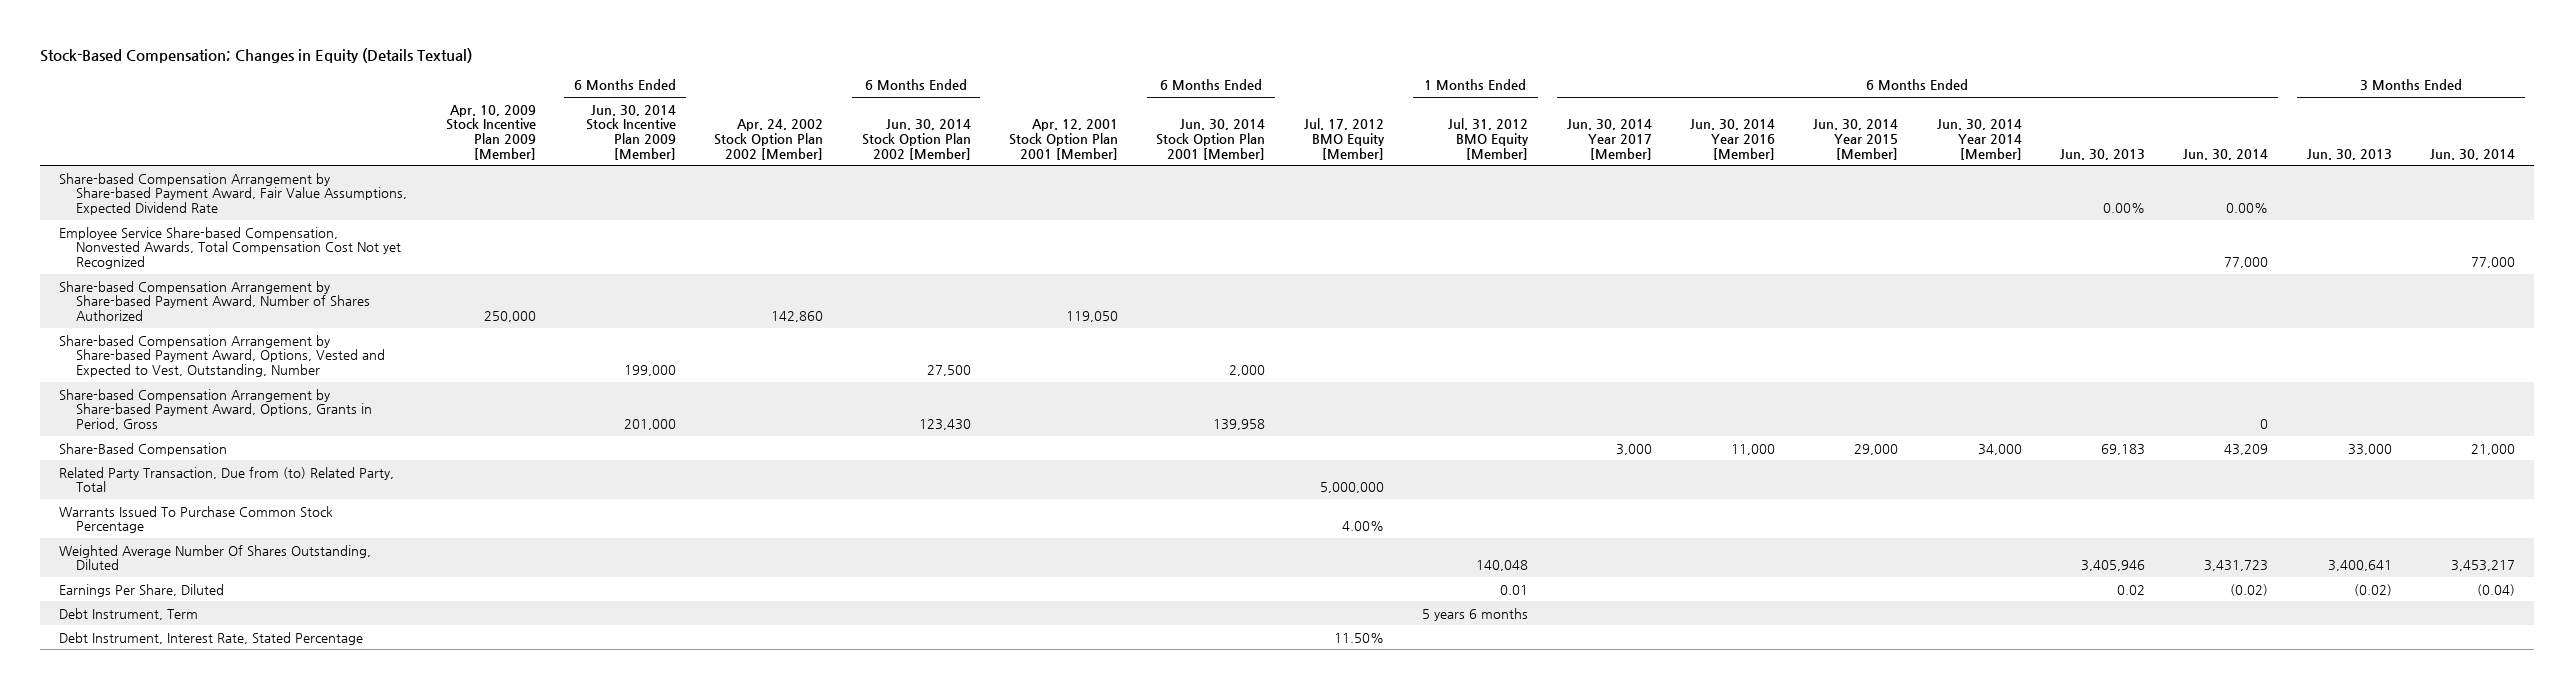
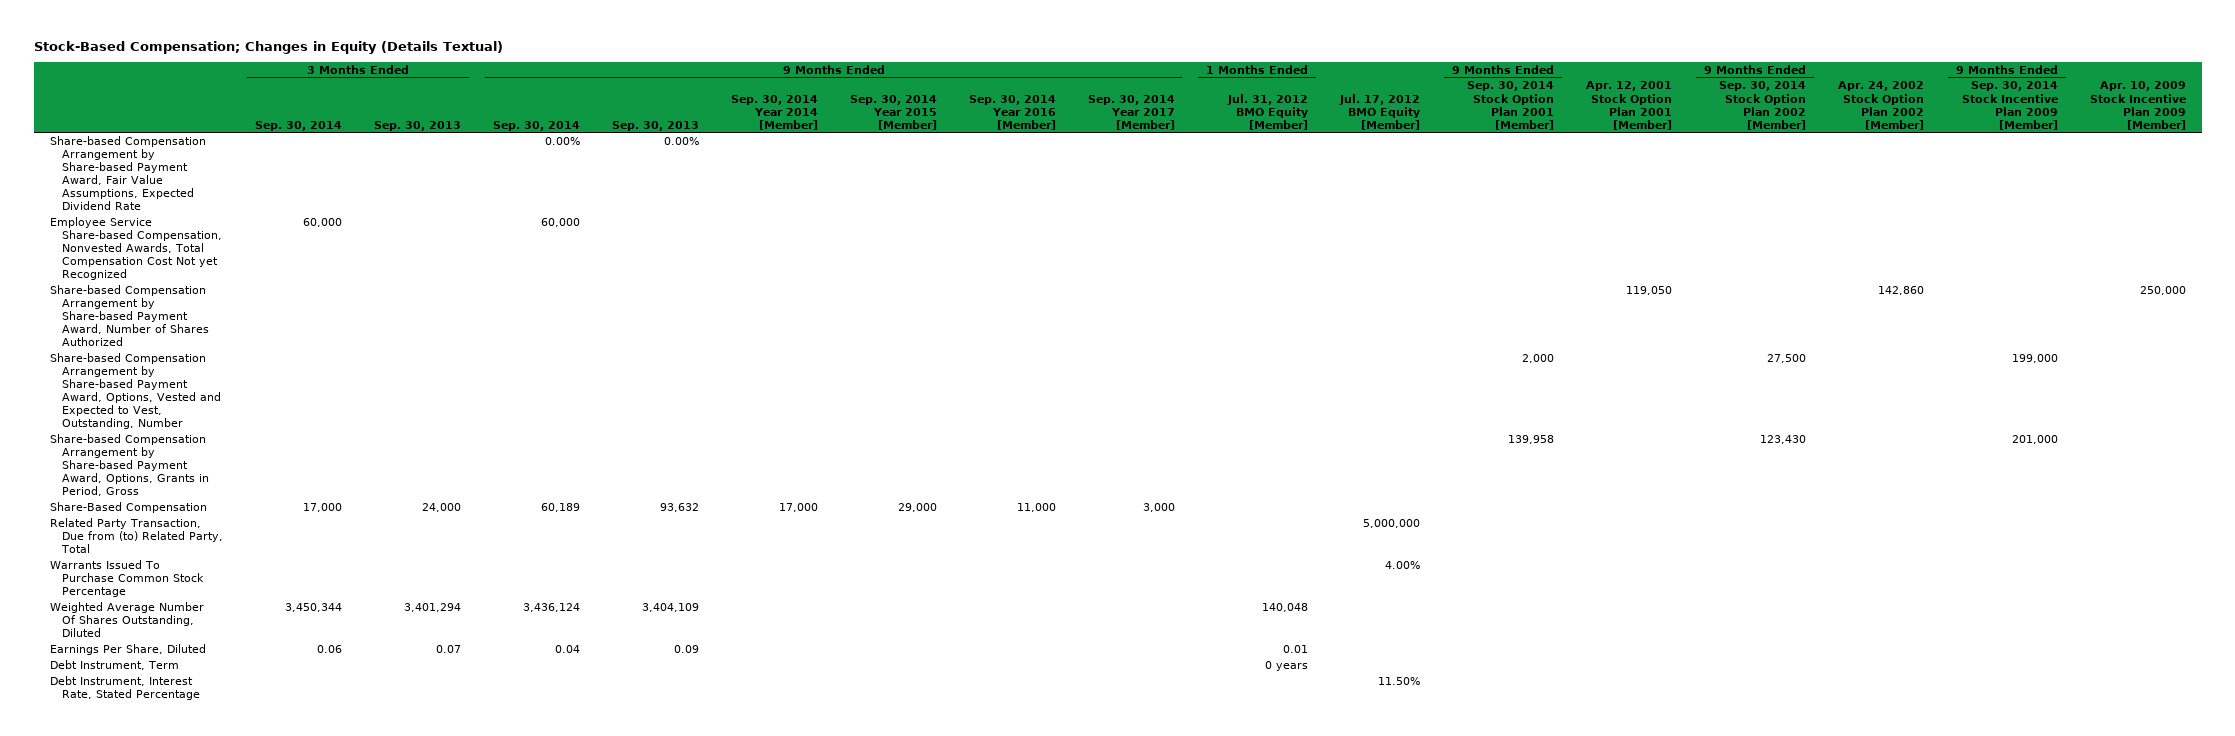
- | Apr. 10, 2009 Stock Incentive Plan 2009 [Member] | 6 Months Ended Jun. 30, 2014 Stock Incentive Plan 2009 [Member] | Apr. 24, 2002 Stock Option Plan 2002 [Member] | 6 Months Ended Jun. 30, 2014 Stock Option Plan 2002 [Member] | Apr. 12, 2001 Stock Option Plan 2001 [Member] | 6 Months Ended Jun. 30, 2014 Stock Option Plan 2001 [Member] | Jul. 17, 2012 BMO Equity [Member] | 1 Months Ended Jul. 31, 2012 BMO Equity [Member] | 6 Months Ended Jun. 30, 2014 Year 2017 [Member] | 6 Months Ended Jun. 30, 2014 Year 2016 [Member] | 6 Months Ended Jun. 30, 2014 Year 2015 [Member] | 6 Months Ended Jun. 30, 2014 Year 2014 [Member] | 6 Months Ended Jun. 30, 2013 | 6 Months Ended Jun. 30, 2014 | 3 Months Ended Jun. 30, 2013 | 3 Months Ended Jun. 30, 2014
+ | 3 Months Ended Sep. 30, 2014 | 3 Months Ended Sep. 30, 2013 | 9 Months Ended Sep. 30, 2014 | 9 Months Ended Sep. 30, 2013 | 9 Months Ended Sep. 30, 2014 Year 2014 [Member] | 9 Months Ended Sep. 30, 2014 Year 2015 [Member] | 9 Months Ended Sep. 30, 2014 Year 2016 [Member] | 9 Months Ended Sep. 30, 2014 Year 2017 [Member] | 1 Months Ended Jul. 31, 2012 BMO Equity [Member] | Jul. 17, 2012 BMO Equity [Member] | 9 Months Ended Sep. 30, 2014 Stock Option Plan 2001 [Member] | Apr. 12, 2001 Stock Option Plan 2001 [Member] | 9 Months Ended Sep. 30, 2014 Stock Option Plan 2002 [Member] | Apr. 24, 2002 Stock Option Plan 2002 [Member] | 9 Months Ended Sep. 30, 2014 Stock Incentive Plan 2009 [Member] | Apr. 10, 2009 Stock Incentive Plan 2009 [Member]
- Debt Instrument, Term | | | | | | | | 5 years 6 months | | | | | | | |
+ Debt Instrument, Term | | | | | | | | | 0 years | | | | | | |

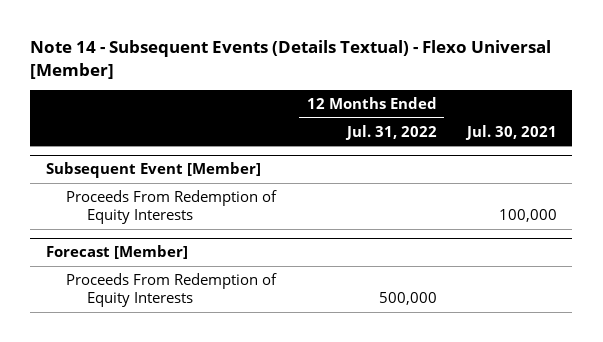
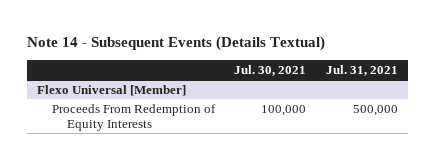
- Note 14 - Subsequent Events (Details Textual) - Flexo Universal [Member]
+ Note 14 - Subsequent Events (Details Textual)
- | 12 Months Ended Jul. 31, 2022 | Jul. 30, 2021
+ | Jul. 30, 2021 | Jul. 31, 2021
- Subsequent Event [Member]
+ Flexo Universal [Member]
- Forecast [Member]
- Proceeds From Redemption of Equity Interests | 500,000 |

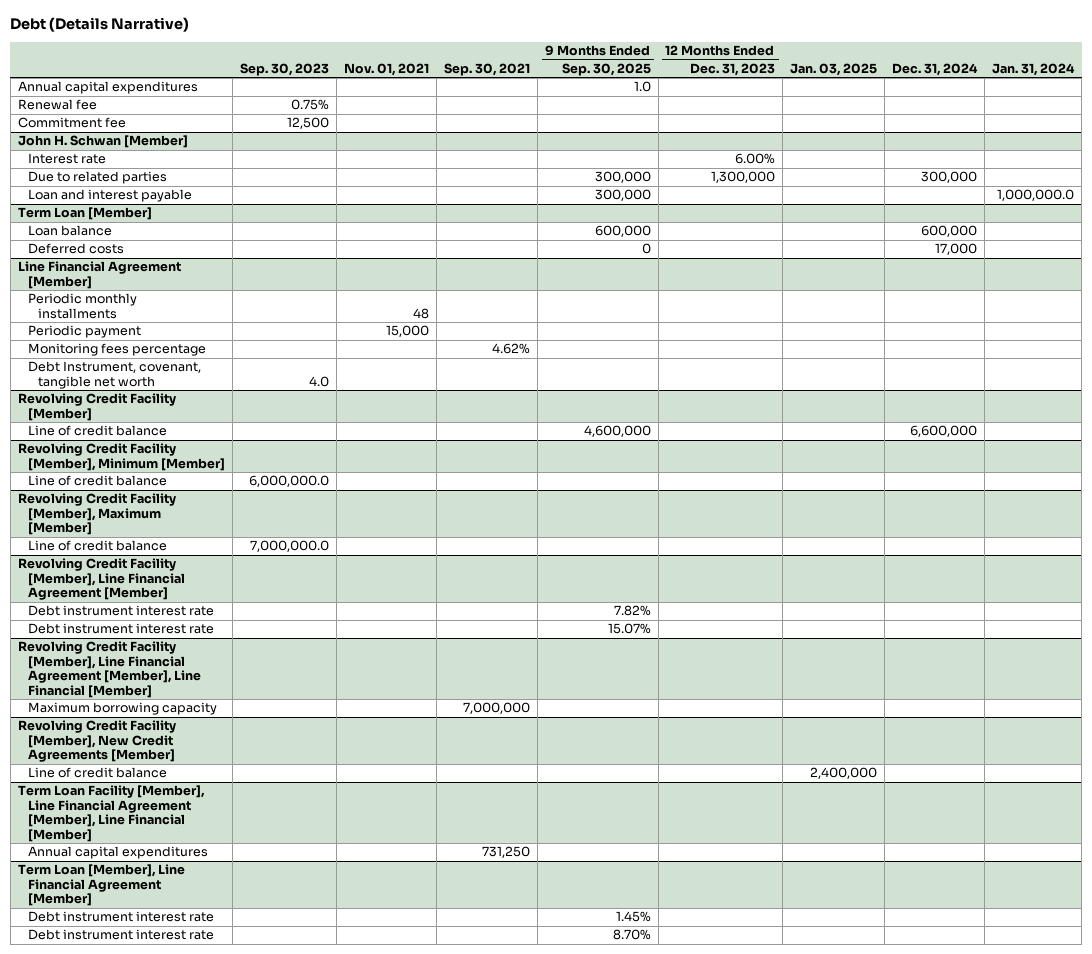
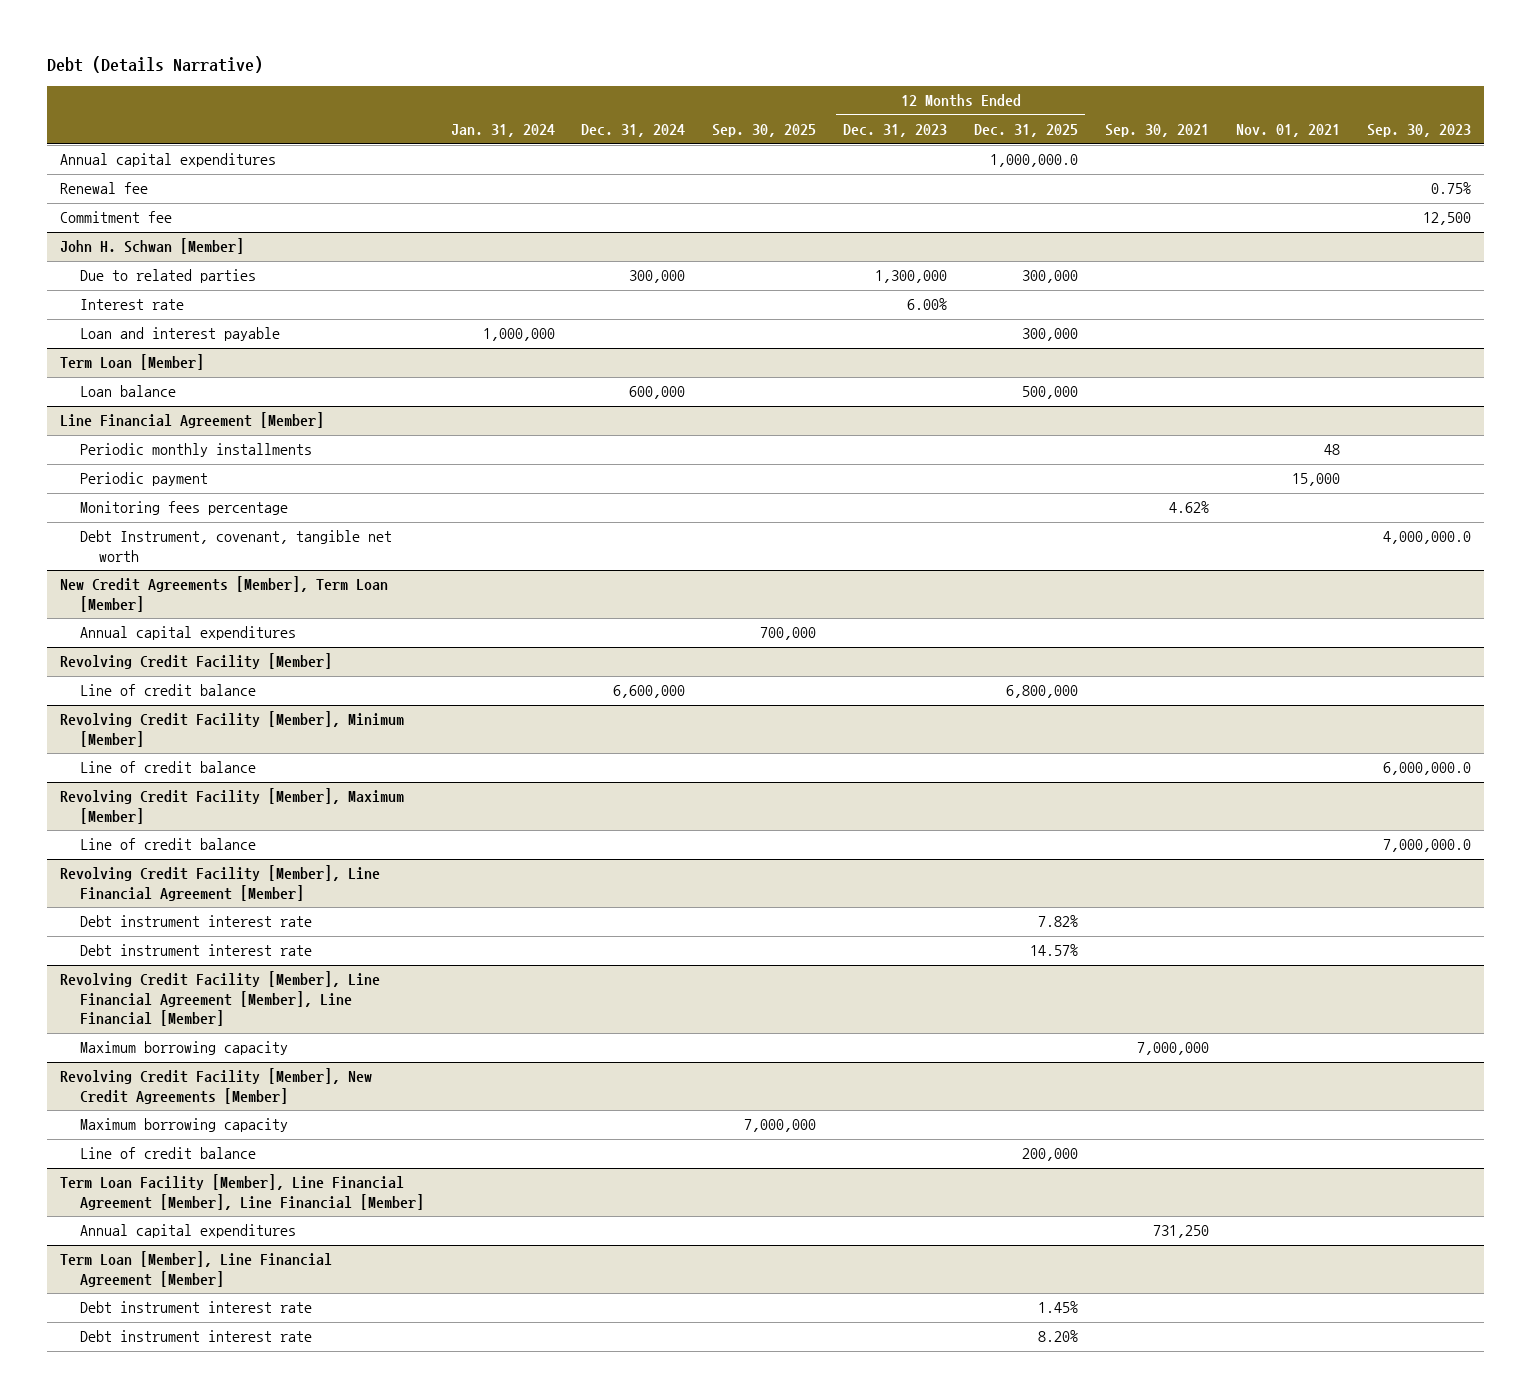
- | Sep. 30, 2023 | Nov. 01, 2021 | Sep. 30, 2021 | 9 Months Ended Sep. 30, 2025 | 12 Months Ended Dec. 31, 2023 | Jan. 03, 2025 | Dec. 31, 2024 | Jan. 31, 2024
+ | Jan. 31, 2024 | Dec. 31, 2024 | Sep. 30, 2025 | 12 Months Ended Dec. 31, 2023 | 12 Months Ended Dec. 31, 2025 | Sep. 30, 2021 | Nov. 01, 2021 | Sep. 30, 2023
@ John H. Schwan [Member]
- Loan and interest payable | | | | 300,000 | | | | 1,000,000.0
moved down: Interest rate | | | | 6.00% | | | |
+ Loan and interest payable | 1,000,000 | | | | 300,000 | | |
@ Term Loan [Member]
- Deferred costs | | | | 0 | | | 17,000 |
@ Line Financial Agreement [Member]
- Debt Instrument, covenant, tangible net worth | 4.0 | | | | | | |
+ Debt Instrument, covenant, tangible net worth | | | | | | | | 4,000,000.0
+ New Credit Agreements [Member], Term Loan [Member]
+ Annual capital expenditures | | | 700,000 | | | | |
@ Revolving Credit Facility [Member], New Credit Agreements [Member]
+ Maximum borrowing capacity | | | 7,000,000 | | | | |

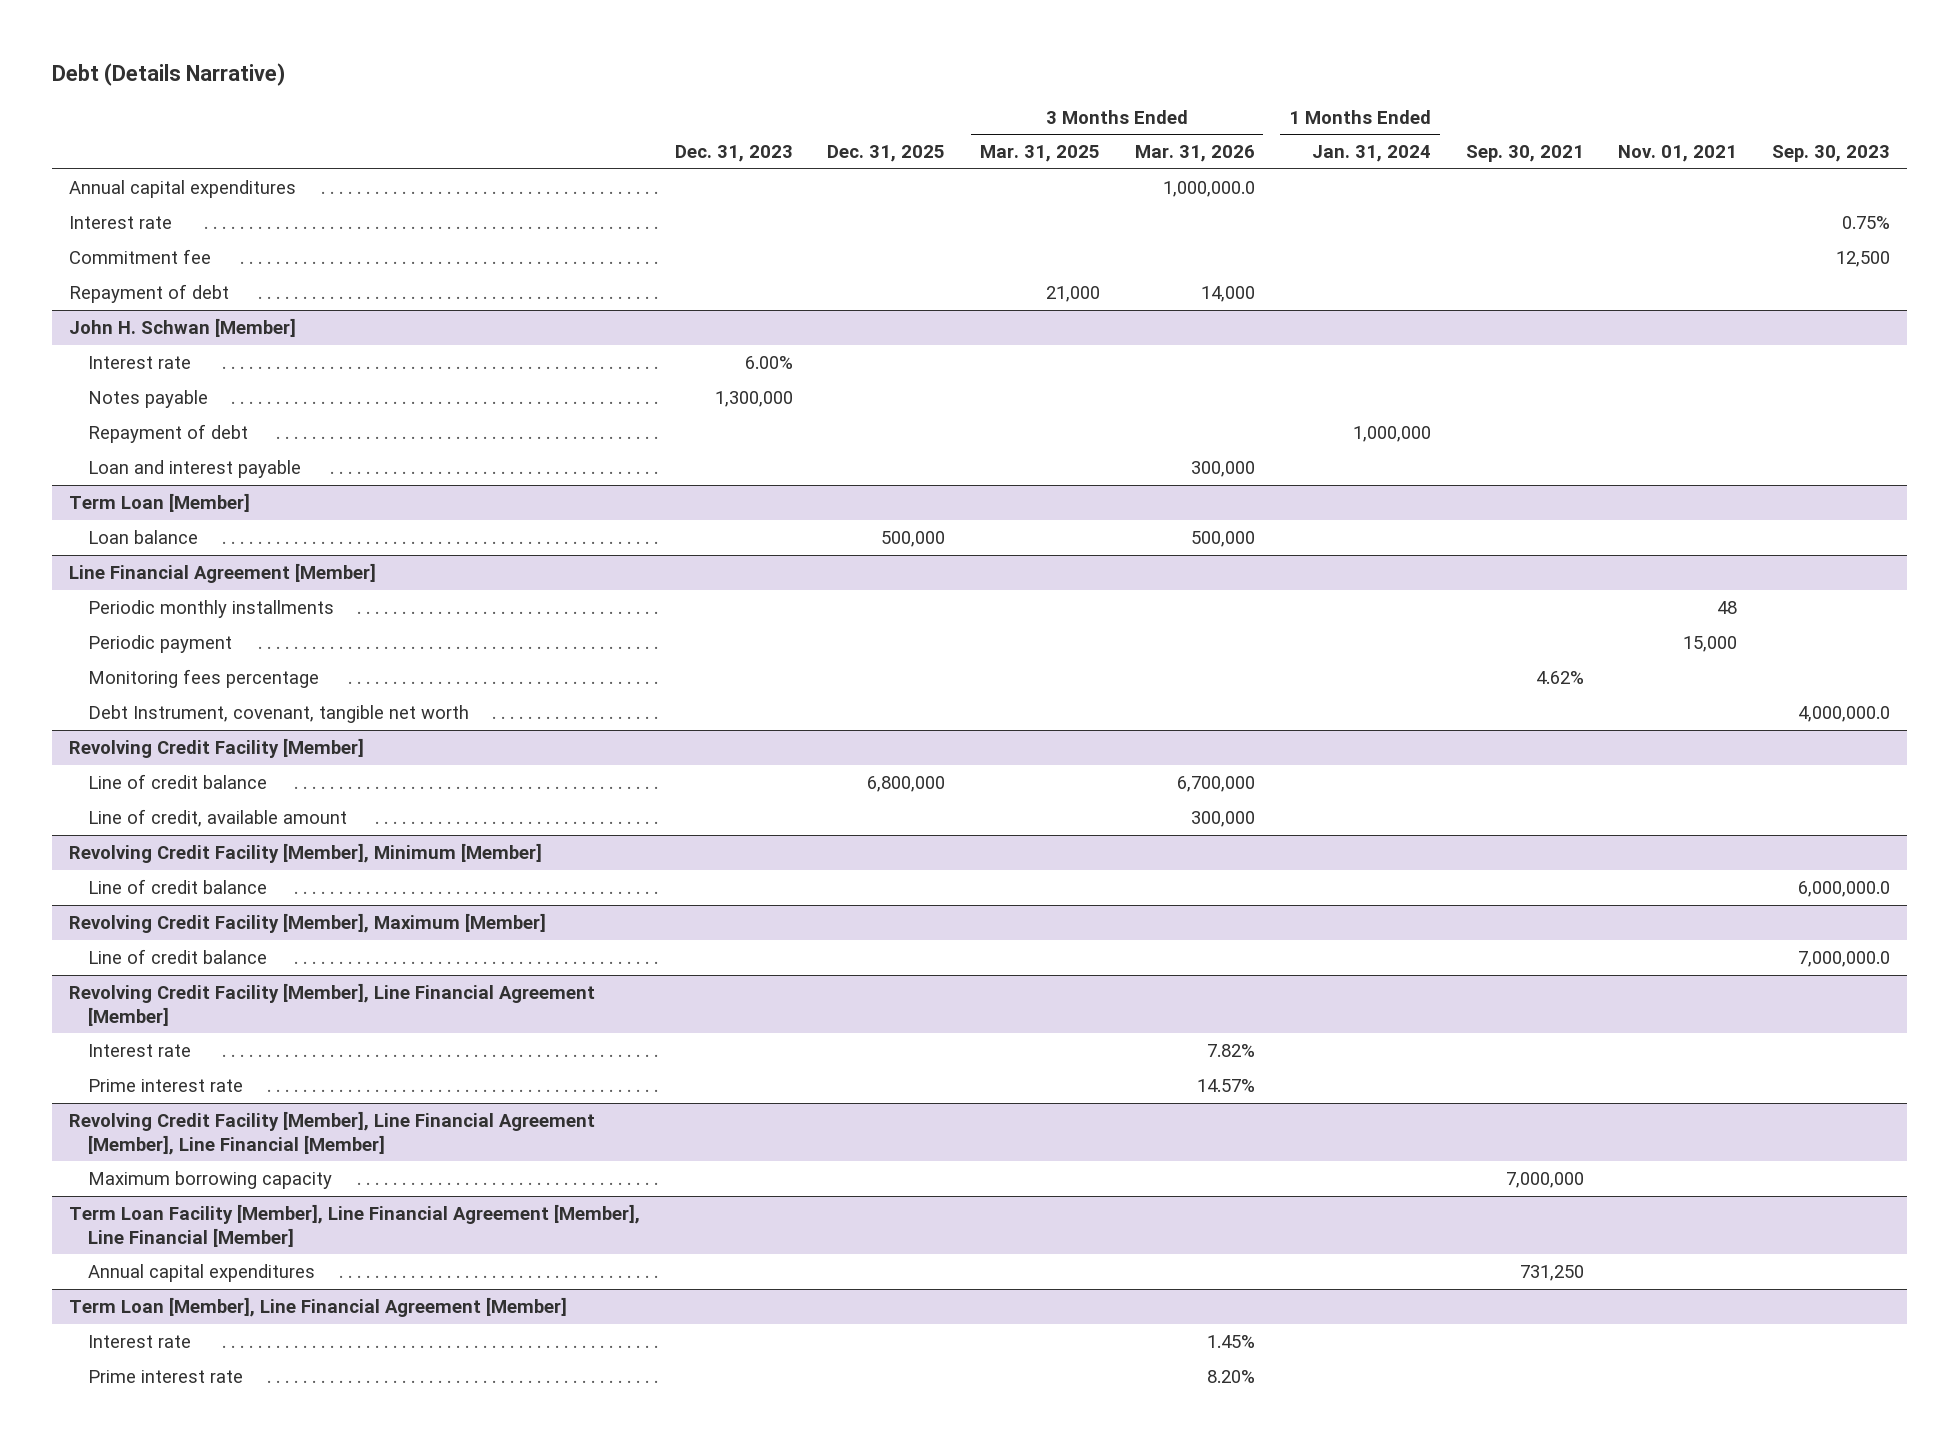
- | Jan. 31, 2024 | Dec. 31, 2024 | Sep. 30, 2025 | 12 Months Ended Dec. 31, 2023 | 12 Months Ended Dec. 31, 2025 | Sep. 30, 2021 | Nov. 01, 2021 | Sep. 30, 2023
+ | Dec. 31, 2023 | Dec. 31, 2025 | 3 Months Ended Mar. 31, 2025 | 3 Months Ended Mar. 31, 2026 | 1 Months Ended Jan. 31, 2024 | Sep. 30, 2021 | Nov. 01, 2021 | Sep. 30, 2023
- Renewal fee | | | | | | | | 0.75%
+ Interest rate | | | | | | | | 0.75%
+ Repayment of debt | | | 21,000 | 14,000 | | | |
@ John H. Schwan [Member]
- Due to related parties | | 300,000 | | 1,300,000 | 300,000 | | |
+ Notes payable | 1,300,000 | | | | | | |
+ Repayment of debt | | | | | 1,000,000 | | |
- New Credit Agreements [Member], Term Loan [Member]
- Annual capital expenditures | | | 700,000 | | | | |
@ Revolving Credit Facility [Member]
+ Line of credit, available amount | | | | 300,000 | | | |
@ Revolving Credit Facility [Member], Line Financial Agreement [Member]
- Debt instrument interest rate | | | | | 7.82% | | |
- Debt instrument interest rate | | | | | 14.57% | | |
+ Interest rate | | | | 7.82% | | | |
+ Prime interest rate | | | | 14.57% | | | |
- Revolving Credit Facility [Member], New Credit Agreements [Member]
- Maximum borrowing capacity | | | 7,000,000 | | | | |
- Line of credit balance | | | | | 200,000 | | |
@ Term Loan [Member], Line Financial Agreement [Member]
- Debt instrument interest rate | | | | | 1.45% | | |
- Debt instrument interest rate | | | | | 8.20% | | |
+ Interest rate | | | | 1.45% | | | |
+ Prime interest rate | | | | 8.20% | | | |

